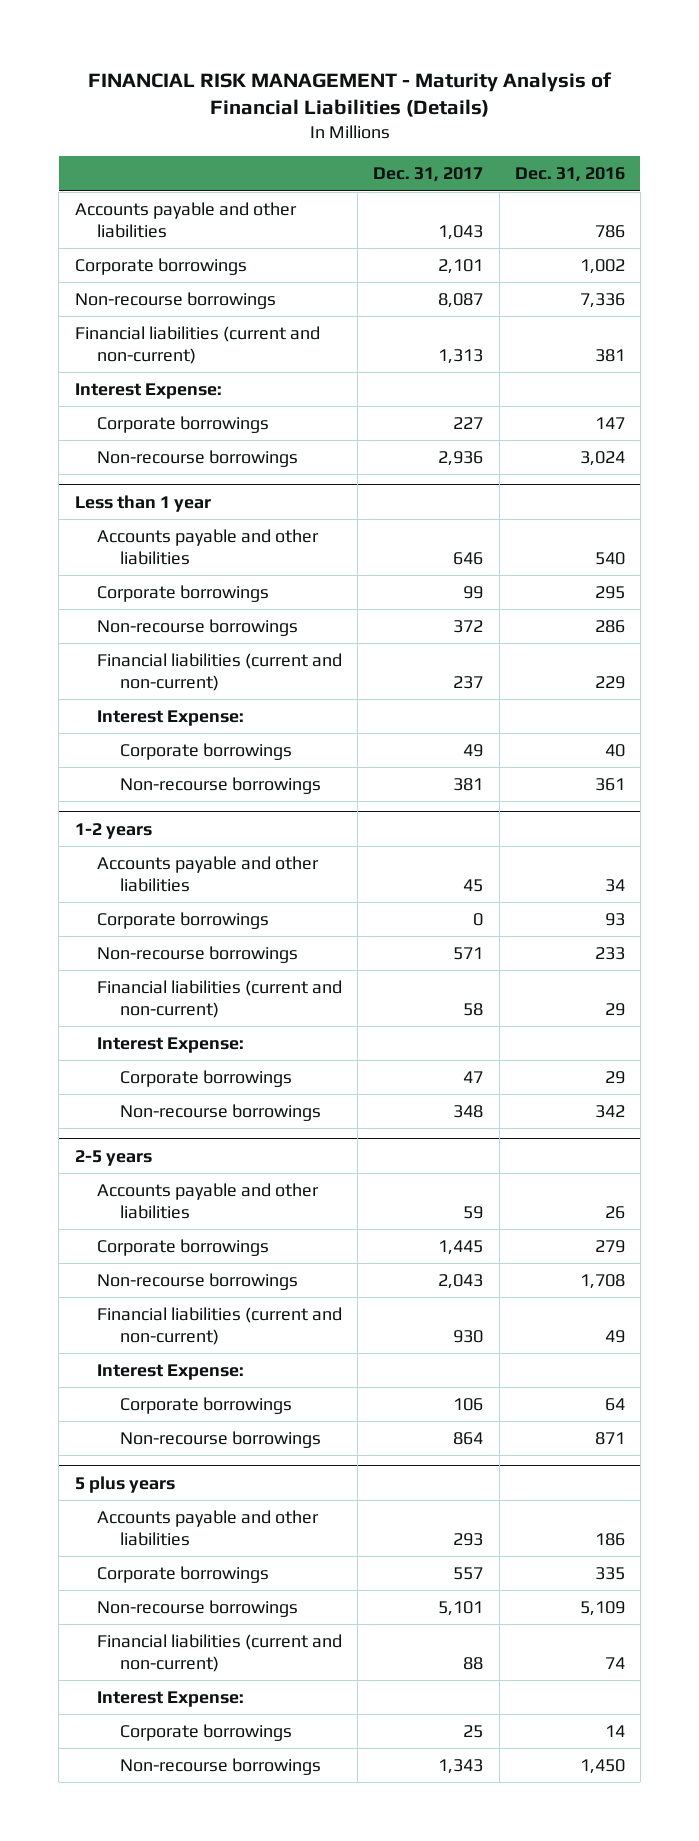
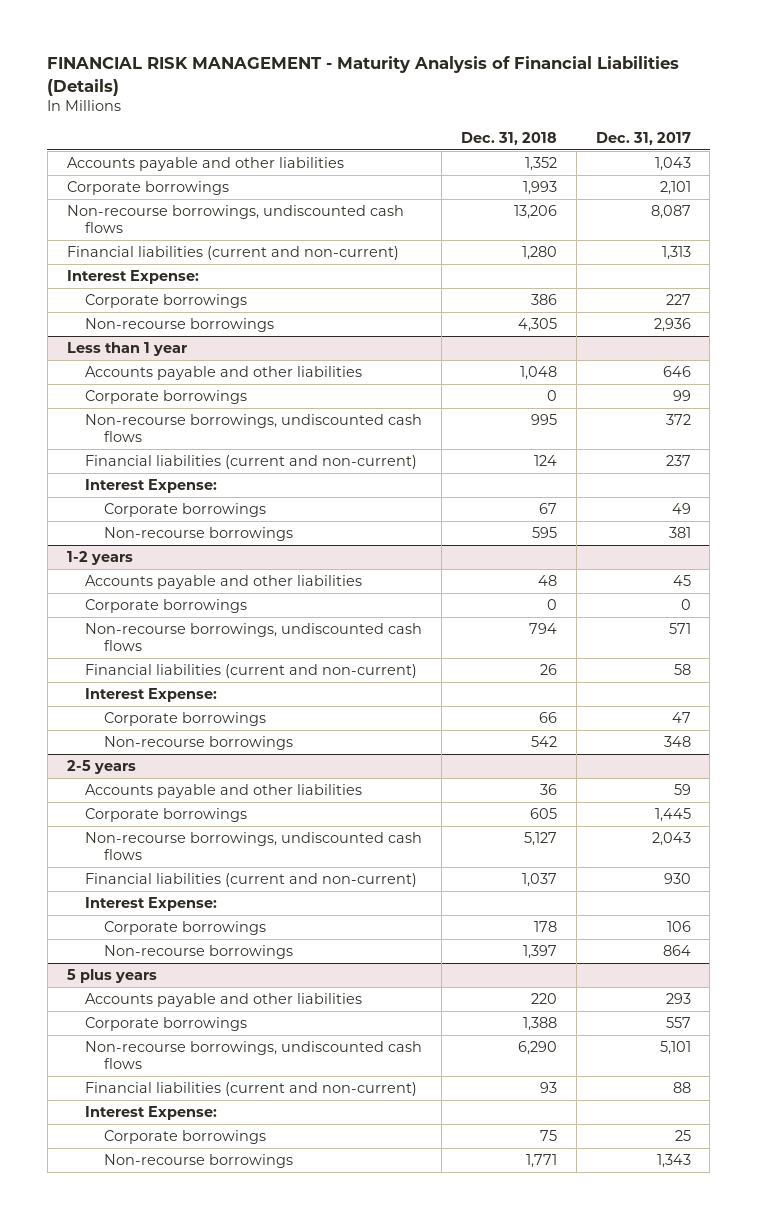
- | Dec. 31, 2017 | Dec. 31, 2016
+ | Dec. 31, 2018 | Dec. 31, 2017
- Non-recourse borrowings | 8,087 | 7,336
+ Non-recourse borrowings, undiscounted cash flows | 13,206 | 8,087
@ Less than 1 year
- Non-recourse borrowings | 372 | 286
+ Non-recourse borrowings, undiscounted cash flows | 995 | 372
@ 1-2 years
- Non-recourse borrowings | 571 | 233
+ Non-recourse borrowings, undiscounted cash flows | 794 | 571
@ 2-5 years
- Non-recourse borrowings | 2,043 | 1,708
+ Non-recourse borrowings, undiscounted cash flows | 5,127 | 2,043
@ 5 plus years
- Non-recourse borrowings | 5,101 | 5,109
+ Non-recourse borrowings, undiscounted cash flows | 6,290 | 5,101

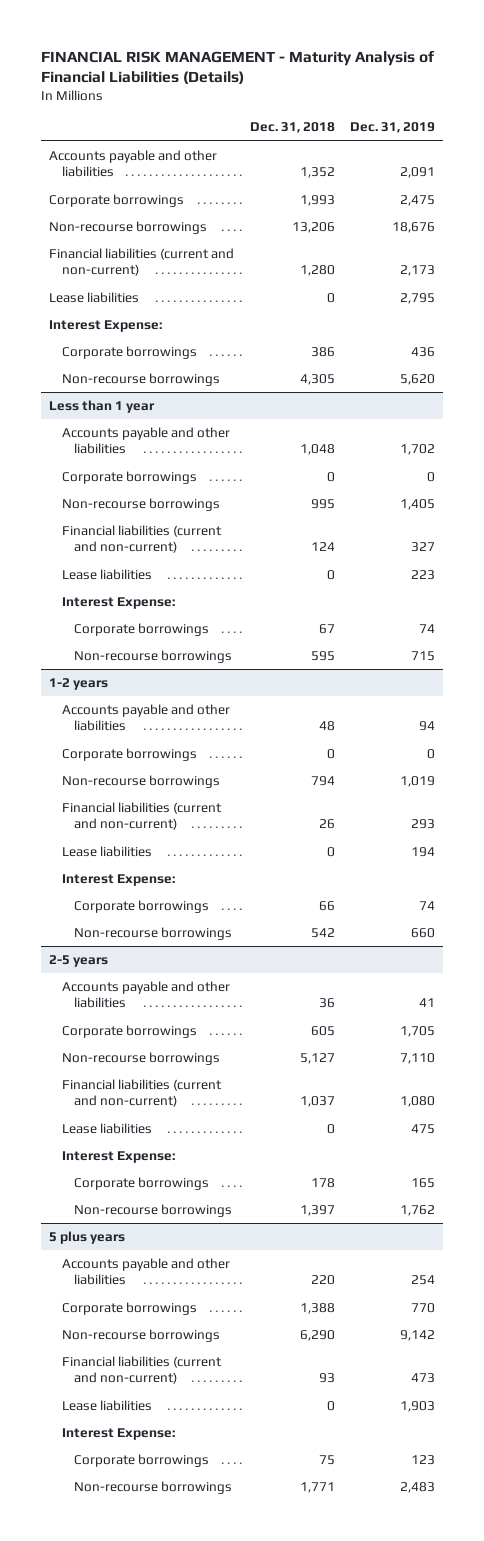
- | Dec. 31, 2018 | Dec. 31, 2017
+ | Dec. 31, 2018 | Dec. 31, 2019
- Non-recourse borrowings, undiscounted cash flows | 13,206 | 8,087
+ Non-recourse borrowings | 13,206 | 18,676
+ Lease liabilities | 0 | 2,795
@ Less than 1 year
- Non-recourse borrowings, undiscounted cash flows | 995 | 372
+ Non-recourse borrowings | 995 | 1,405
+ Lease liabilities | 0 | 223
@ 1-2 years
- Non-recourse borrowings, undiscounted cash flows | 794 | 571
+ Non-recourse borrowings | 794 | 1,019
+ Lease liabilities | 0 | 194
@ 2-5 years
- Non-recourse borrowings, undiscounted cash flows | 5,127 | 2,043
+ Non-recourse borrowings | 5,127 | 7,110
+ Lease liabilities | 0 | 475
@ 5 plus years
- Non-recourse borrowings, undiscounted cash flows | 6,290 | 5,101
+ Non-recourse borrowings | 6,290 | 9,142
+ Lease liabilities | 0 | 1,903

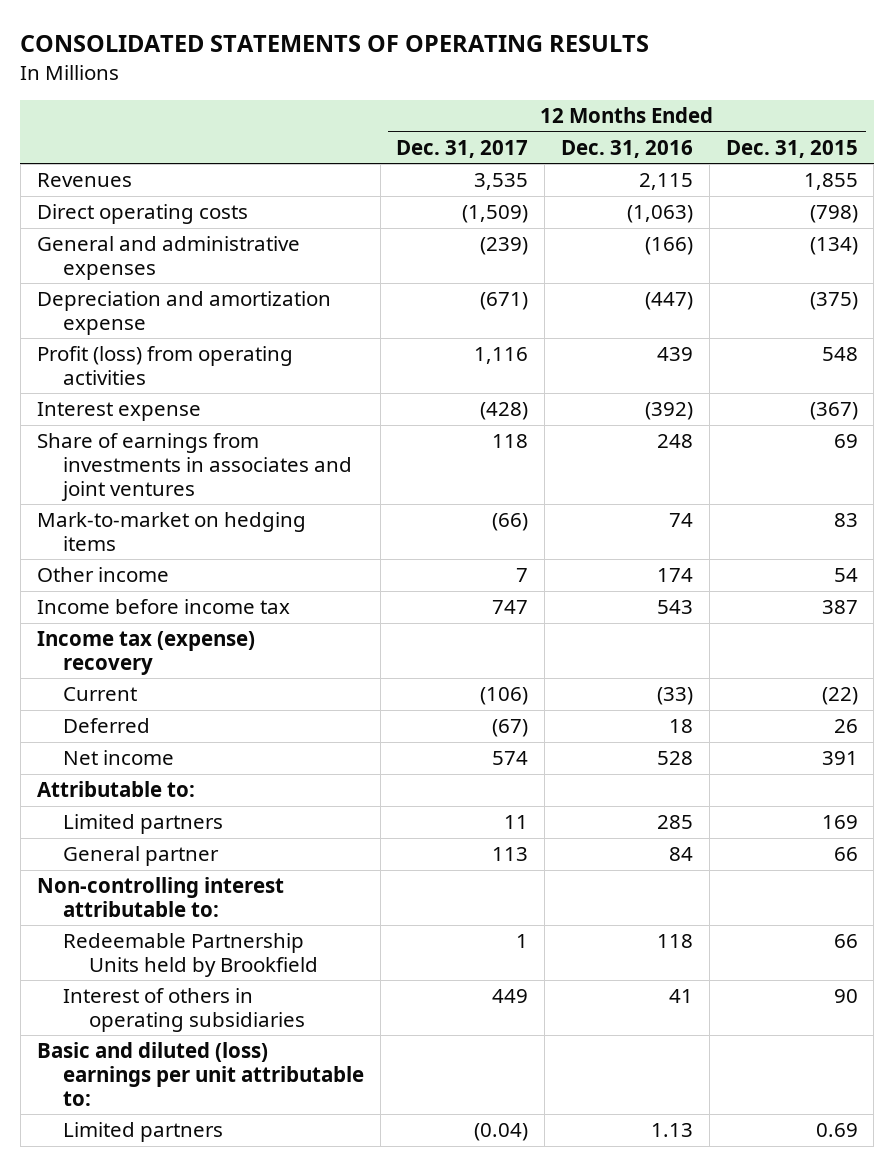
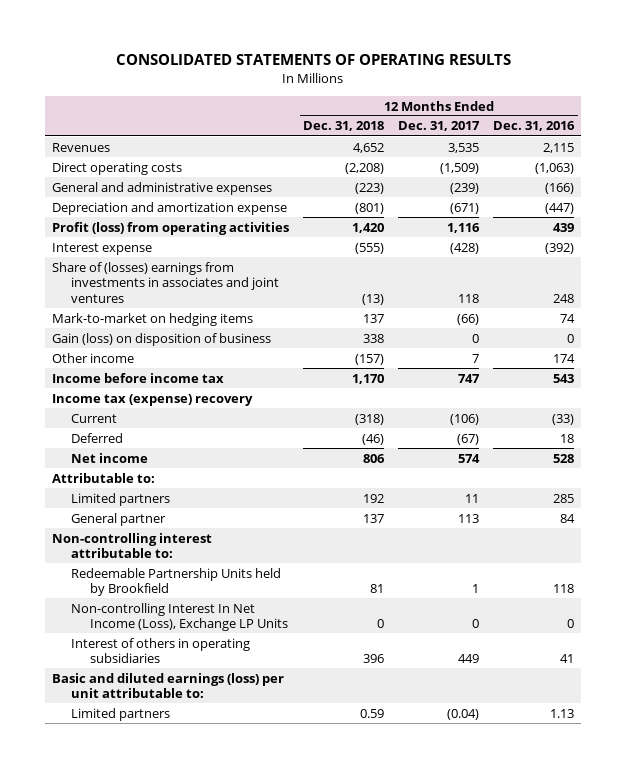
- | 12 Months Ended Dec. 31, 2017 | 12 Months Ended Dec. 31, 2016 | 12 Months Ended Dec. 31, 2015
+ | 12 Months Ended Dec. 31, 2018 | 12 Months Ended Dec. 31, 2017 | 12 Months Ended Dec. 31, 2016
- Share of earnings from investments in associates and joint ventures | 118 | 248 | 69
+ Share of (losses) earnings from investments in associates and joint ventures | (13) | 118 | 248
+ Gain (loss) on disposition of business | 338 | 0 | 0
+ Non-controlling Interest In Net Income (Loss), Exchange LP Units | 0 | 0 | 0
- Basic and diluted (loss) earnings per unit attributable to:
+ Basic and diluted earnings (loss) per unit attributable to:

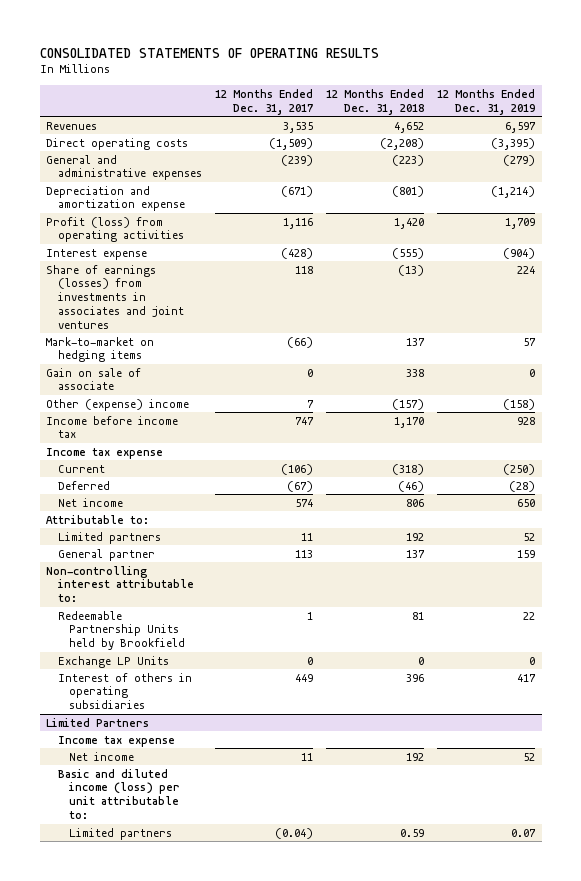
- | 12 Months Ended Dec. 31, 2018 | 12 Months Ended Dec. 31, 2017 | 12 Months Ended Dec. 31, 2016
+ | 12 Months Ended Dec. 31, 2017 | 12 Months Ended Dec. 31, 2018 | 12 Months Ended Dec. 31, 2019
- Share of (losses) earnings from investments in associates and joint ventures | (13) | 118 | 248
+ Share of earnings (losses) from investments in associates and joint ventures | 118 | (13) | 224
- Gain (loss) on disposition of business | 338 | 0 | 0
- Other income | (157) | 7 | 174
+ Gain on sale of associate | 0 | 338 | 0
+ Other (expense) income | 7 | (157) | (158)
- Income tax (expense) recovery
+ Income tax expense
- Non-controlling Interest In Net Income (Loss), Exchange LP Units | 0 | 0 | 0
+ Exchange LP Units | 0 | 0 | 0
- Basic and diluted earnings (loss) per unit attributable to:
+ Limited Partners
+ Income tax expense
+ Net income | 11 | 192 | 52
+ Basic and diluted income (loss) per unit attributable to:

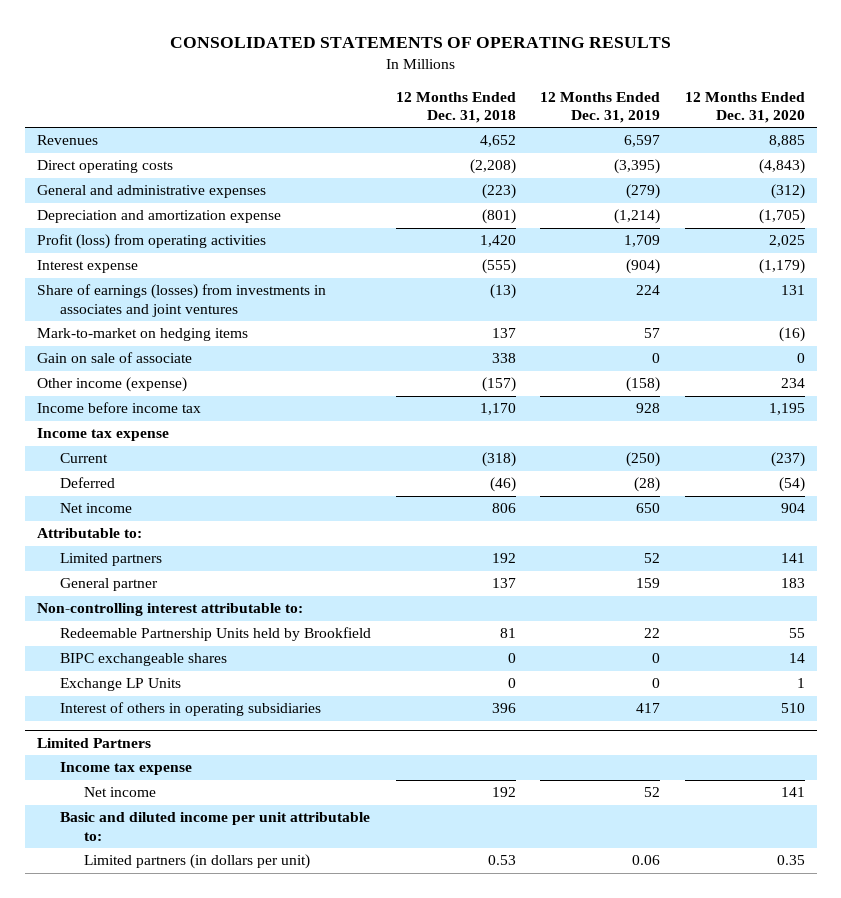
- | 12 Months Ended Dec. 31, 2017 | 12 Months Ended Dec. 31, 2018 | 12 Months Ended Dec. 31, 2019
+ | 12 Months Ended Dec. 31, 2018 | 12 Months Ended Dec. 31, 2019 | 12 Months Ended Dec. 31, 2020
- Other (expense) income | 7 | (157) | (158)
+ Other income (expense) | (157) | (158) | 234
+ BIPC exchangeable shares | 0 | 0 | 14
@ Limited Partners
- Basic and diluted income (loss) per unit attributable to:
- Limited partners | (0.04) | 0.59 | 0.07
+ Basic and diluted income per unit attributable to:
+ Limited partners (in dollars per unit) | 0.53 | 0.06 | 0.35

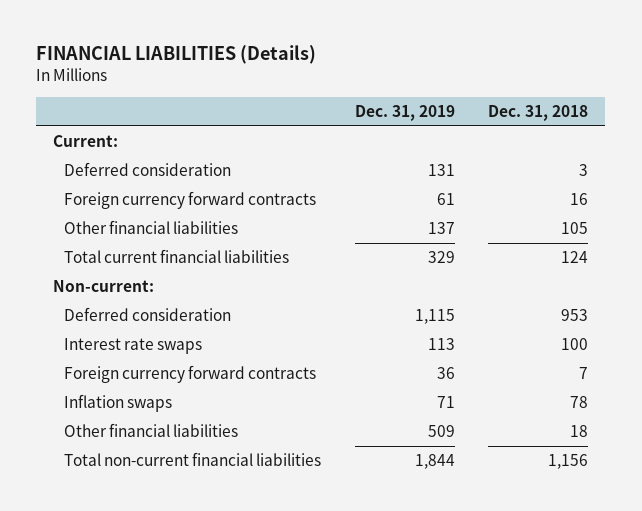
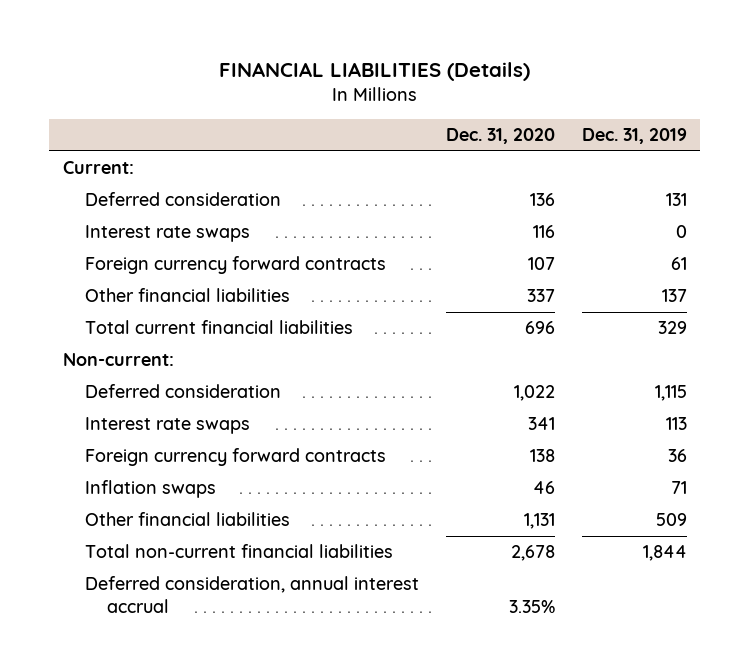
- | Dec. 31, 2019 | Dec. 31, 2018
+ | Dec. 31, 2020 | Dec. 31, 2019
+ Interest rate swaps | 116 | 0
+ Deferred consideration, annual interest accrual | 3.35% |

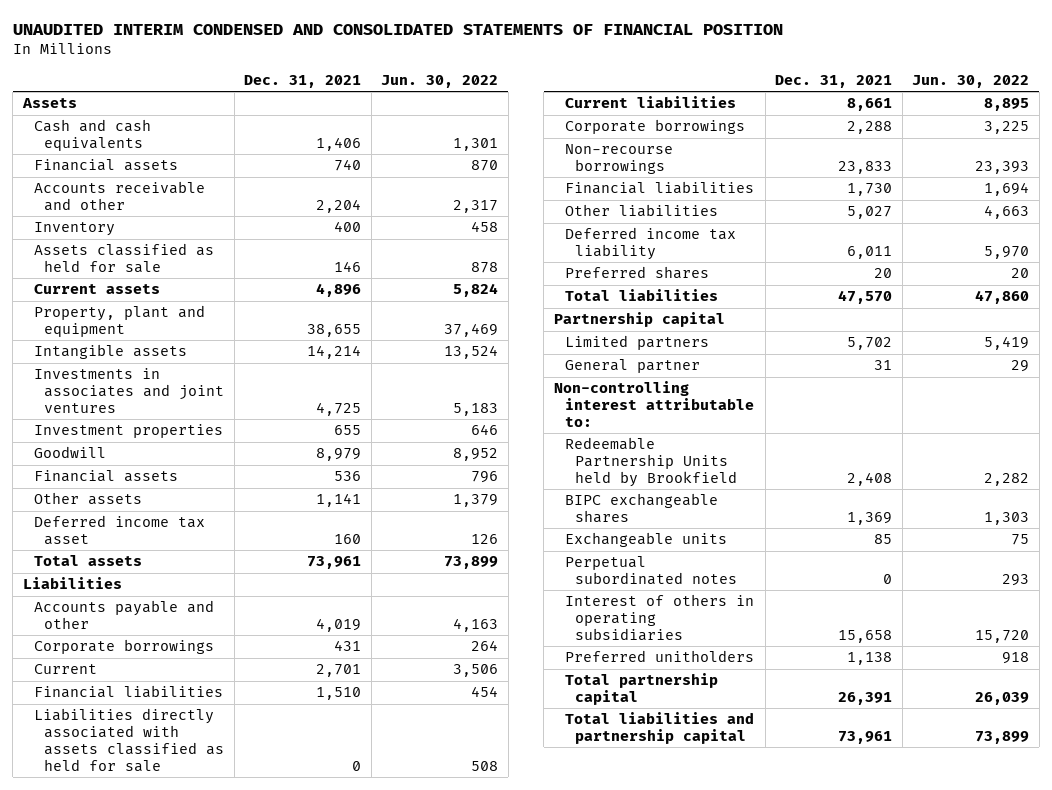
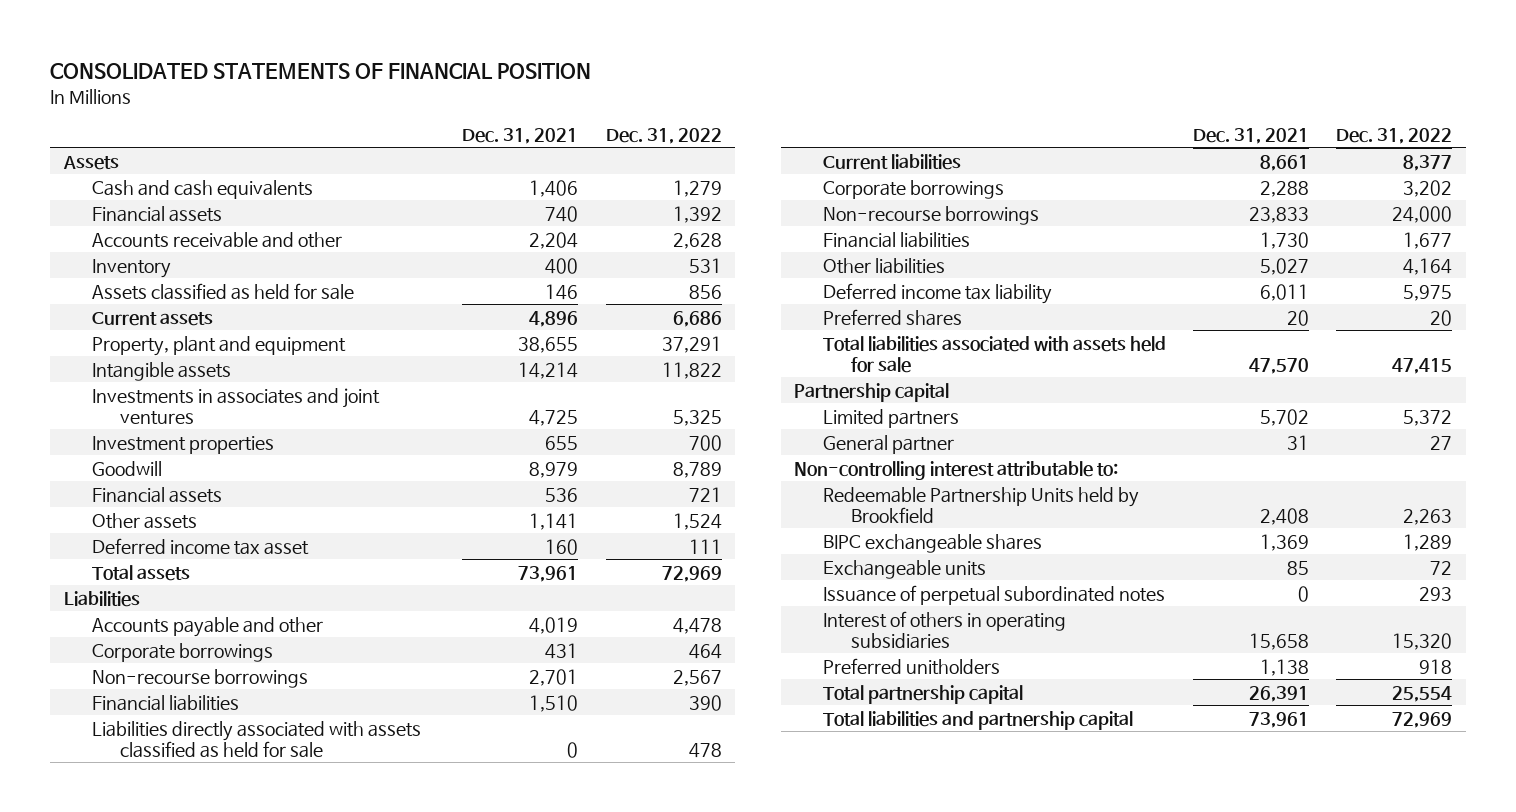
- UNAUDITED INTERIM CONDENSED AND CONSOLIDATED STATEMENTS OF FINANCIAL POSITION
+ CONSOLIDATED STATEMENTS OF FINANCIAL POSITION
- | Dec. 31, 2021 | Jun. 30, 2022
+ | Dec. 31, 2021 | Dec. 31, 2022
- Current | 2,701 | 3,506
+ Non-recourse borrowings | 2,701 | 2,567
- Total liabilities | 47,570 | 47,860
+ Total liabilities associated with assets held for sale | 47,570 | 47,415
- Perpetual subordinated notes | 0 | 293
+ Issuance of perpetual subordinated notes | 0 | 293

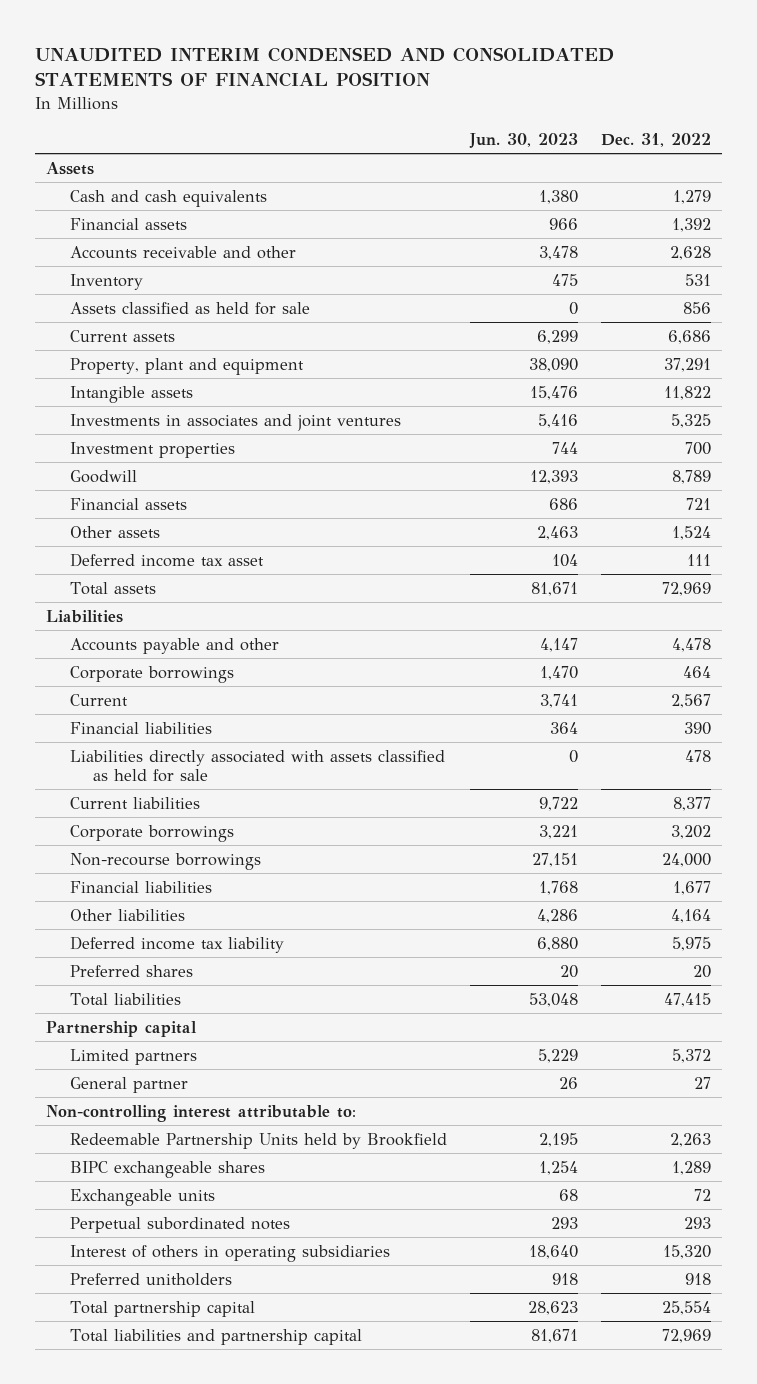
- CONSOLIDATED STATEMENTS OF FINANCIAL POSITION
+ UNAUDITED INTERIM CONDENSED AND CONSOLIDATED STATEMENTS OF FINANCIAL POSITION
- | Dec. 31, 2021 | Dec. 31, 2022
+ | Jun. 30, 2023 | Dec. 31, 2022
- Non-recourse borrowings | 2,701 | 2,567
+ Current | 3,741 | 2,567
- Total liabilities associated with assets held for sale | 47,570 | 47,415
+ Total liabilities | 53,048 | 47,415
- Issuance of perpetual subordinated notes | 0 | 293
+ Perpetual subordinated notes | 293 | 293

